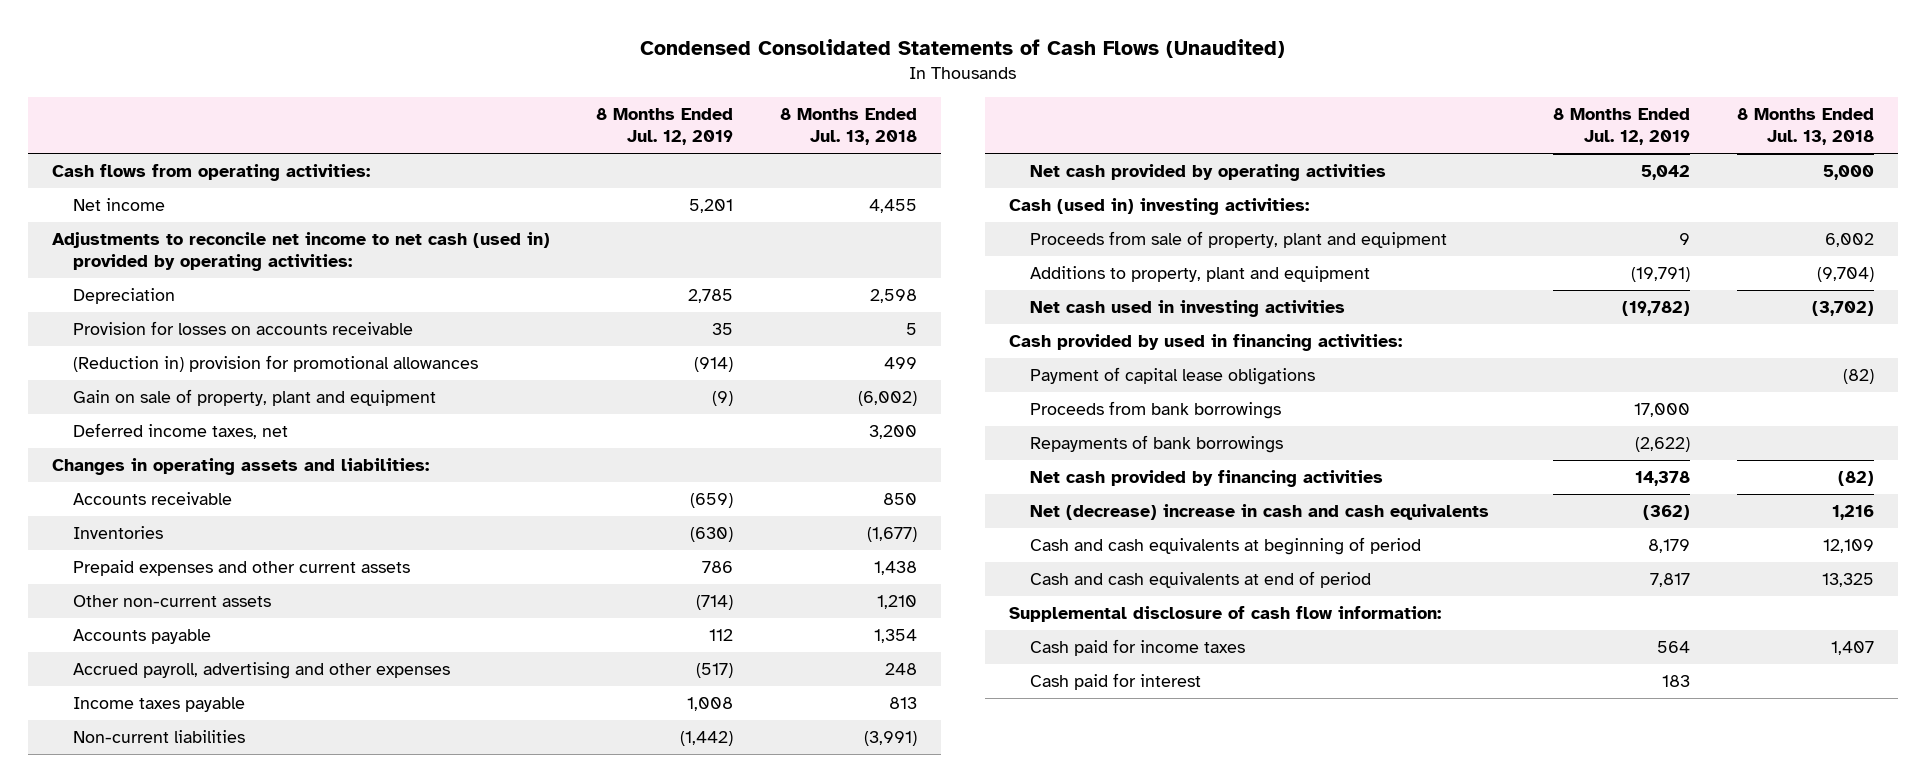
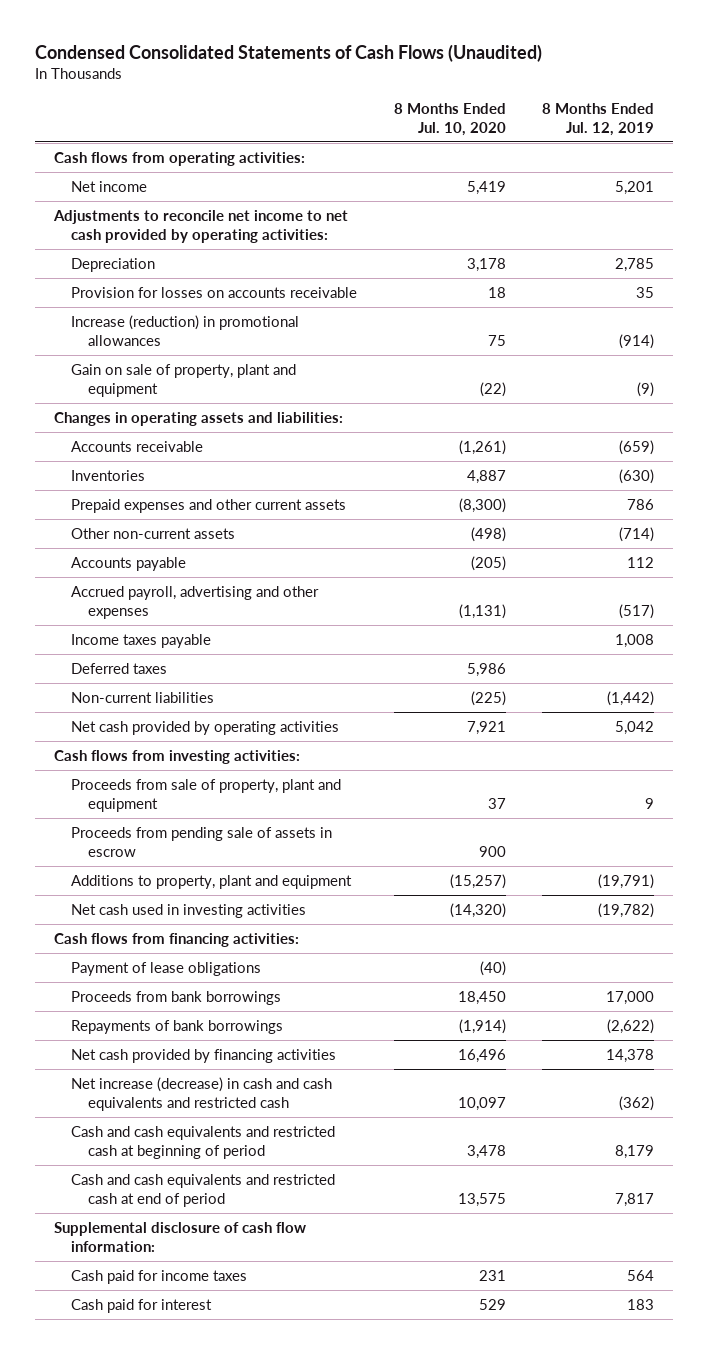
- | 8 Months Ended Jul. 12, 2019 | 8 Months Ended Jul. 13, 2018
+ | 8 Months Ended Jul. 10, 2020 | 8 Months Ended Jul. 12, 2019
- Adjustments to reconcile net income to net cash (used in) provided by operating activities:
+ Adjustments to reconcile net income to net cash provided by operating activities:
- (Reduction in) provision for promotional allowances | (914) | 499
+ Increase (reduction) in promotional allowances | 75 | (914)
- Deferred income taxes, net | | 3,200
+ Deferred taxes | 5,986 |
- Cash (used in) investing activities:
+ Cash flows from investing activities:
+ Proceeds from pending sale of assets in escrow | 900 |
- Cash provided by used in financing activities:
- Payment of capital lease obligations | | (82)
+ Cash flows from financing activities:
+ Payment of lease obligations | (40) |
- Net (decrease) increase in cash and cash equivalents | (362) | 1,216
- Cash and cash equivalents at beginning of period | 8,179 | 12,109
- Cash and cash equivalents at end of period | 7,817 | 13,325
+ Net increase (decrease) in cash and cash equivalents and restricted cash | 10,097 | (362)
+ Cash and cash equivalents and restricted cash at beginning of period | 3,478 | 8,179
+ Cash and cash equivalents and restricted cash at end of period | 13,575 | 7,817

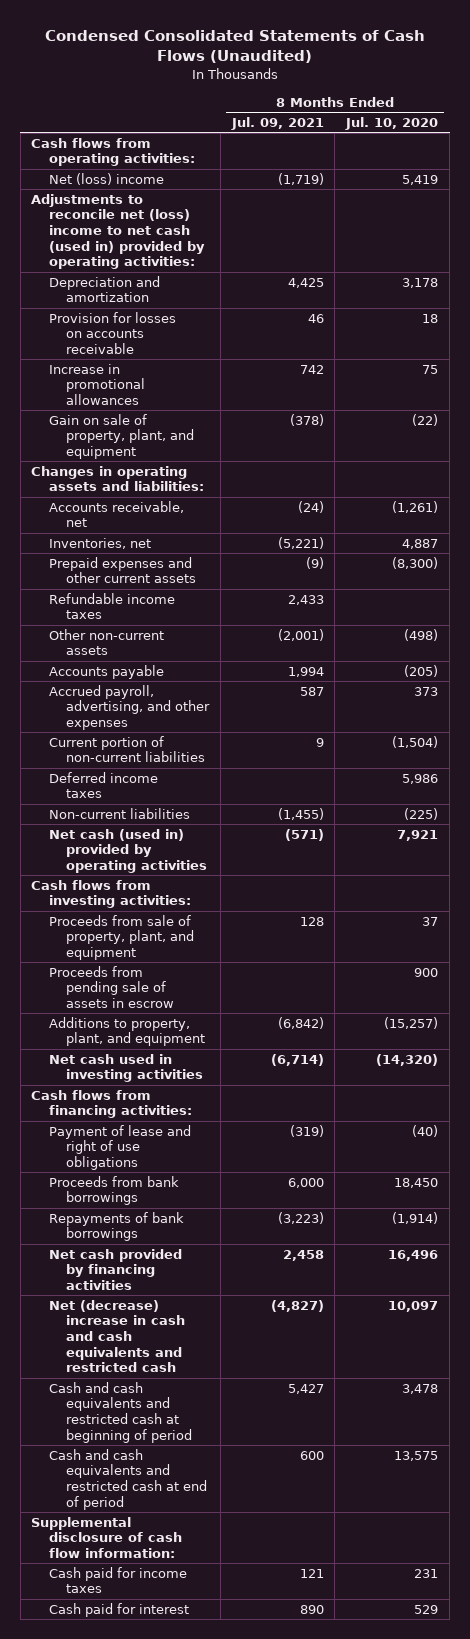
- | 8 Months Ended Jul. 10, 2020 | 8 Months Ended Jul. 12, 2019
+ | 8 Months Ended Jul. 09, 2021 | 8 Months Ended Jul. 10, 2020
- Net income | 5,419 | 5,201
- Adjustments to reconcile net income to net cash provided by operating activities:
- Depreciation | 3,178 | 2,785
+ Net (loss) income | (1,719) | 5,419
+ Adjustments to reconcile net (loss) income to net cash (used in) provided by operating activities:
+ Depreciation and amortization | 4,425 | 3,178
- Increase (reduction) in promotional allowances | 75 | (914)
- Gain on sale of property, plant and equipment | (22) | (9)
+ Increase in promotional allowances | 742 | 75
+ Gain on sale of property, plant, and equipment | (378) | (22)
- Accounts receivable | (1,261) | (659)
- Inventories | 4,887 | (630)
+ Accounts receivable, net | (24) | (1,261)
+ Inventories, net | (5,221) | 4,887
+ Refundable income taxes | 2,433 |
- Accrued payroll, advertising and other expenses | (1,131) | (517)
- Income taxes payable | | 1,008
- Deferred taxes | 5,986 |
+ Accrued payroll, advertising, and other expenses | 587 | 373
+ Current portion of non-current liabilities | 9 | (1,504)
+ Deferred income taxes | | 5,986
- Net cash provided by operating activities | 7,921 | 5,042
+ Net cash (used in) provided by operating activities | (571) | 7,921
- Proceeds from sale of property, plant and equipment | 37 | 9
+ Proceeds from sale of property, plant, and equipment | 128 | 37
- Additions to property, plant and equipment | (15,257) | (19,791)
+ Additions to property, plant, and equipment | (6,842) | (15,257)
- Payment of lease obligations | (40) |
+ Payment of lease and right of use obligations | (319) | (40)
- Net increase (decrease) in cash and cash equivalents and restricted cash | 10,097 | (362)
+ Net (decrease) increase in cash and cash equivalents and restricted cash | (4,827) | 10,097

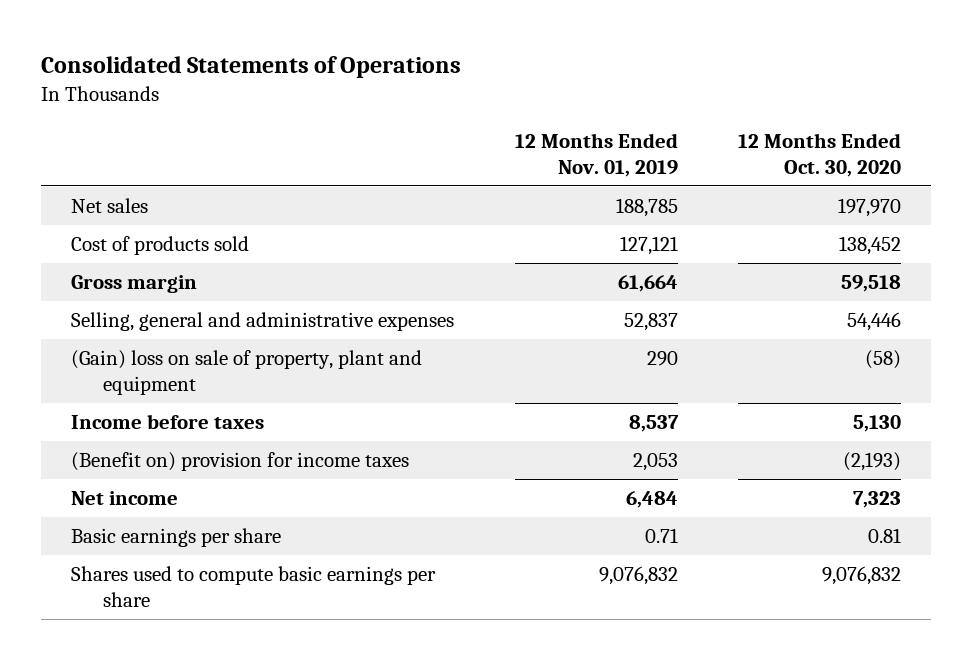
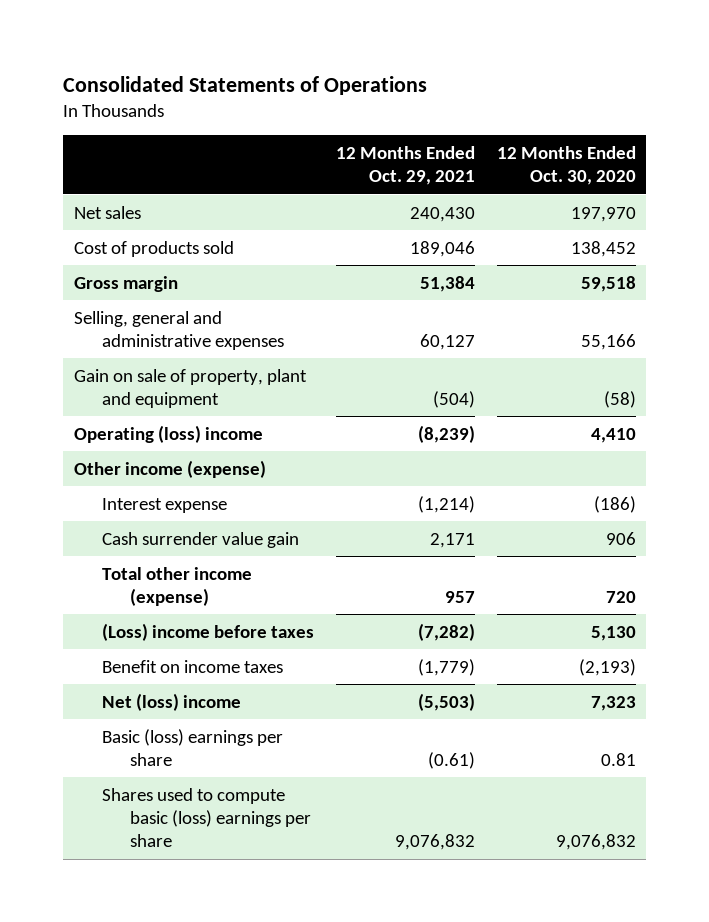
- | 12 Months Ended Nov. 01, 2019 | 12 Months Ended Oct. 30, 2020
+ | 12 Months Ended Oct. 29, 2021 | 12 Months Ended Oct. 30, 2020
- Selling, general and administrative expenses | 52,837 | 54,446
- (Gain) loss on sale of property, plant and equipment | 290 | (58)
- Income before taxes | 8,537 | 5,130
- (Benefit on) provision for income taxes | 2,053 | (2,193)
- Net income | 6,484 | 7,323
- Basic earnings per share | 0.71 | 0.81
- Shares used to compute basic earnings per share | 9,076,832 | 9,076,832
+ Selling, general and administrative expenses | 60,127 | 55,166
+ Gain on sale of property, plant and equipment | (504) | (58)
+ Operating (loss) income | (8,239) | 4,410
+ Other income (expense)
+ Interest expense | (1,214) | (186)
+ Cash surrender value gain | 2,171 | 906
+ Total other income (expense) | 957 | 720
+ (Loss) income before taxes | (7,282) | 5,130
+ Benefit on income taxes | (1,779) | (2,193)
+ Net (loss) income | (5,503) | 7,323
+ Basic (loss) earnings per share | (0.61) | 0.81
+ Shares used to compute basic (loss) earnings per share | 9,076,832 | 9,076,832

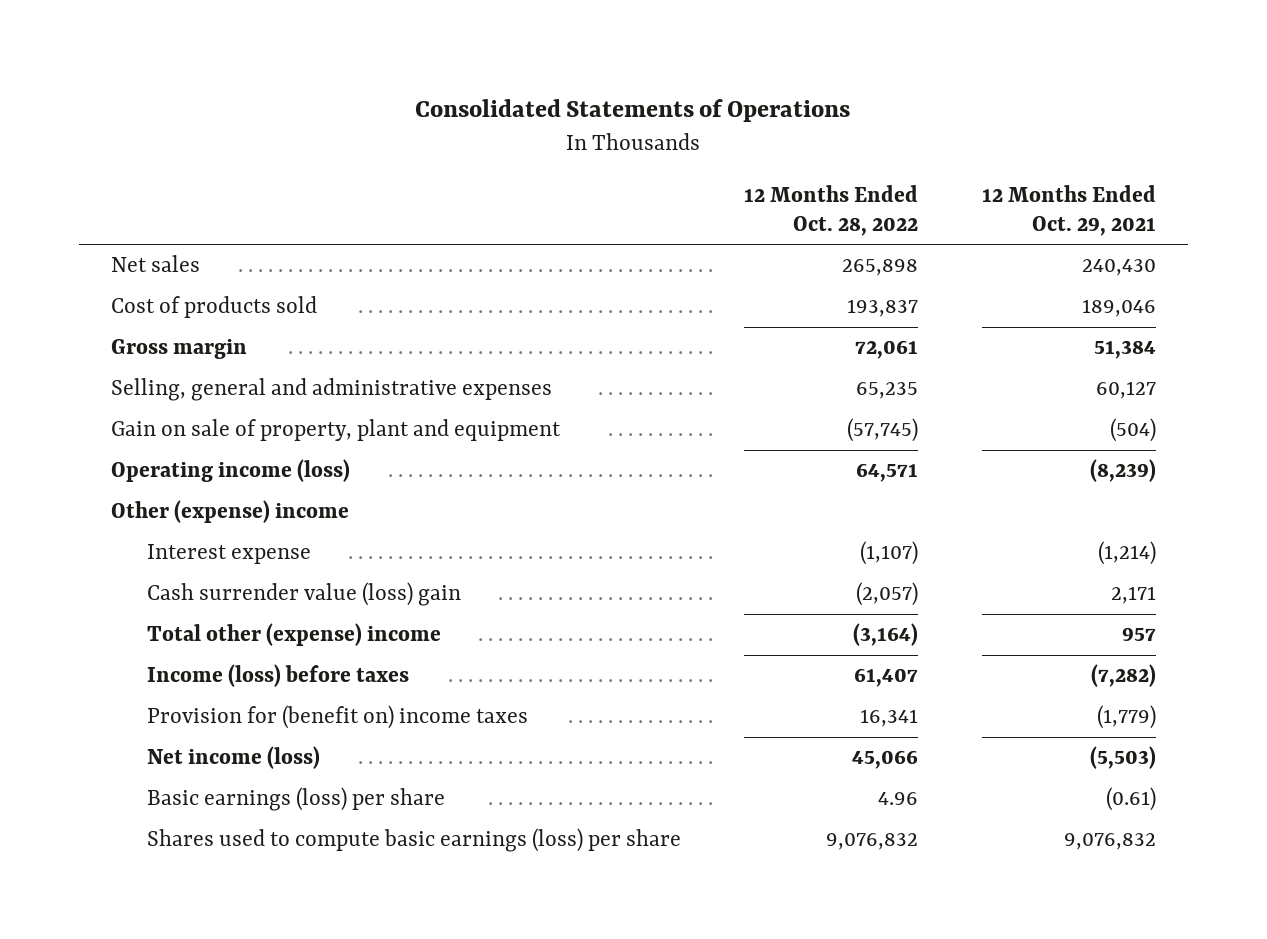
- | 12 Months Ended Oct. 29, 2021 | 12 Months Ended Oct. 30, 2020
+ | 12 Months Ended Oct. 28, 2022 | 12 Months Ended Oct. 29, 2021
- Operating (loss) income | (8,239) | 4,410
- Other income (expense)
+ Operating income (loss) | 64,571 | (8,239)
+ Other (expense) income
- Cash surrender value gain | 2,171 | 906
- Total other income (expense) | 957 | 720
- (Loss) income before taxes | (7,282) | 5,130
- Benefit on income taxes | (1,779) | (2,193)
- Net (loss) income | (5,503) | 7,323
- Basic (loss) earnings per share | (0.61) | 0.81
- Shares used to compute basic (loss) earnings per share | 9,076,832 | 9,076,832
+ Cash surrender value (loss) gain | (2,057) | 2,171
+ Total other (expense) income | (3,164) | 957
+ Income (loss) before taxes | 61,407 | (7,282)
+ Provision for (benefit on) income taxes | 16,341 | (1,779)
+ Net income (loss) | 45,066 | (5,503)
+ Basic earnings (loss) per share | 4.96 | (0.61)
+ Shares used to compute basic earnings (loss) per share | 9,076,832 | 9,076,832

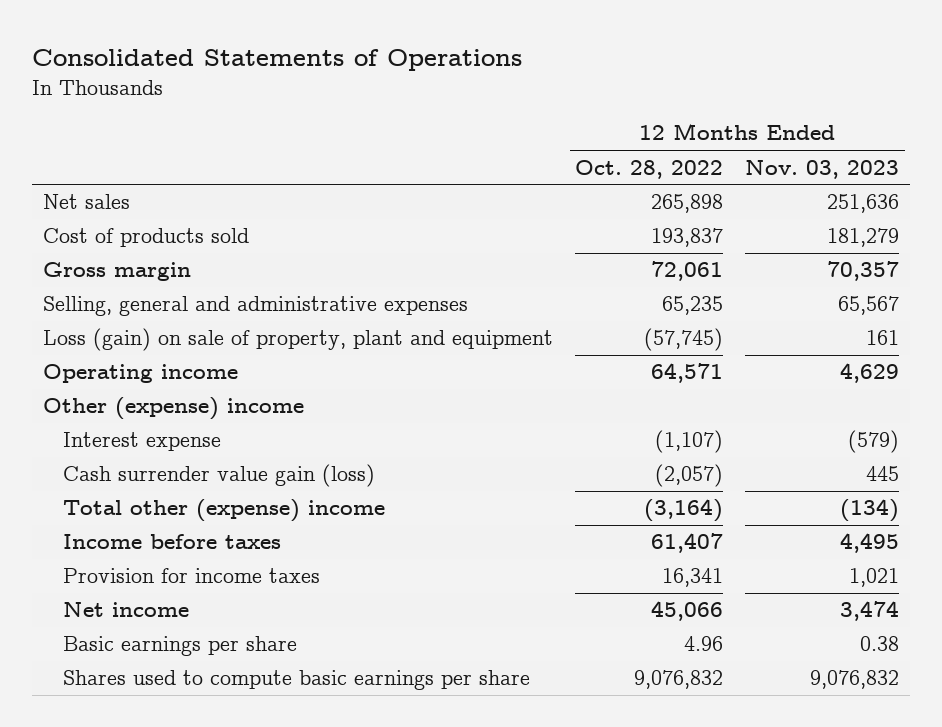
- | 12 Months Ended Oct. 28, 2022 | 12 Months Ended Oct. 29, 2021
+ | 12 Months Ended Oct. 28, 2022 | 12 Months Ended Nov. 03, 2023
- Gain on sale of property, plant and equipment | (57,745) | (504)
- Operating income (loss) | 64,571 | (8,239)
+ Loss (gain) on sale of property, plant and equipment | (57,745) | 161
+ Operating income | 64,571 | 4,629
- Cash surrender value (loss) gain | (2,057) | 2,171
+ Cash surrender value gain (loss) | (2,057) | 445
- Income (loss) before taxes | 61,407 | (7,282)
- Provision for (benefit on) income taxes | 16,341 | (1,779)
- Net income (loss) | 45,066 | (5,503)
- Basic earnings (loss) per share | 4.96 | (0.61)
- Shares used to compute basic earnings (loss) per share | 9,076,832 | 9,076,832
+ Income before taxes | 61,407 | 4,495
+ Provision for income taxes | 16,341 | 1,021
+ Net income | 45,066 | 3,474
+ Basic earnings per share | 4.96 | 0.38
+ Shares used to compute basic earnings per share | 9,076,832 | 9,076,832

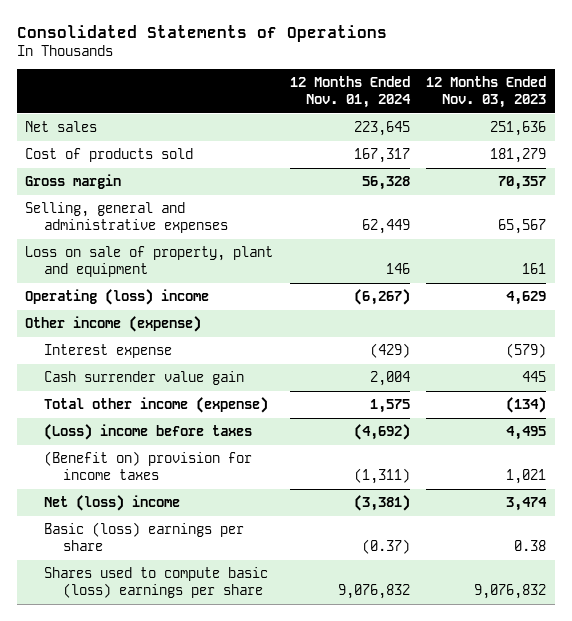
- | 12 Months Ended Oct. 28, 2022 | 12 Months Ended Nov. 03, 2023
+ | 12 Months Ended Nov. 01, 2024 | 12 Months Ended Nov. 03, 2023
- Loss (gain) on sale of property, plant and equipment | (57,745) | 161
- Operating income | 64,571 | 4,629
- Other (expense) income
+ Loss on sale of property, plant and equipment | 146 | 161
+ Operating (loss) income | (6,267) | 4,629
+ Other income (expense)
- Cash surrender value gain (loss) | (2,057) | 445
- Total other (expense) income | (3,164) | (134)
- Income before taxes | 61,407 | 4,495
- Provision for income taxes | 16,341 | 1,021
- Net income | 45,066 | 3,474
- Basic earnings per share | 4.96 | 0.38
- Shares used to compute basic earnings per share | 9,076,832 | 9,076,832
+ Cash surrender value gain | 2,004 | 445
+ Total other income (expense) | 1,575 | (134)
+ (Loss) income before taxes | (4,692) | 4,495
+ (Benefit on) provision for income taxes | (1,311) | 1,021
+ Net (loss) income | (3,381) | 3,474
+ Basic (loss) earnings per share | (0.37) | 0.38
+ Shares used to compute basic (loss) earnings per share | 9,076,832 | 9,076,832

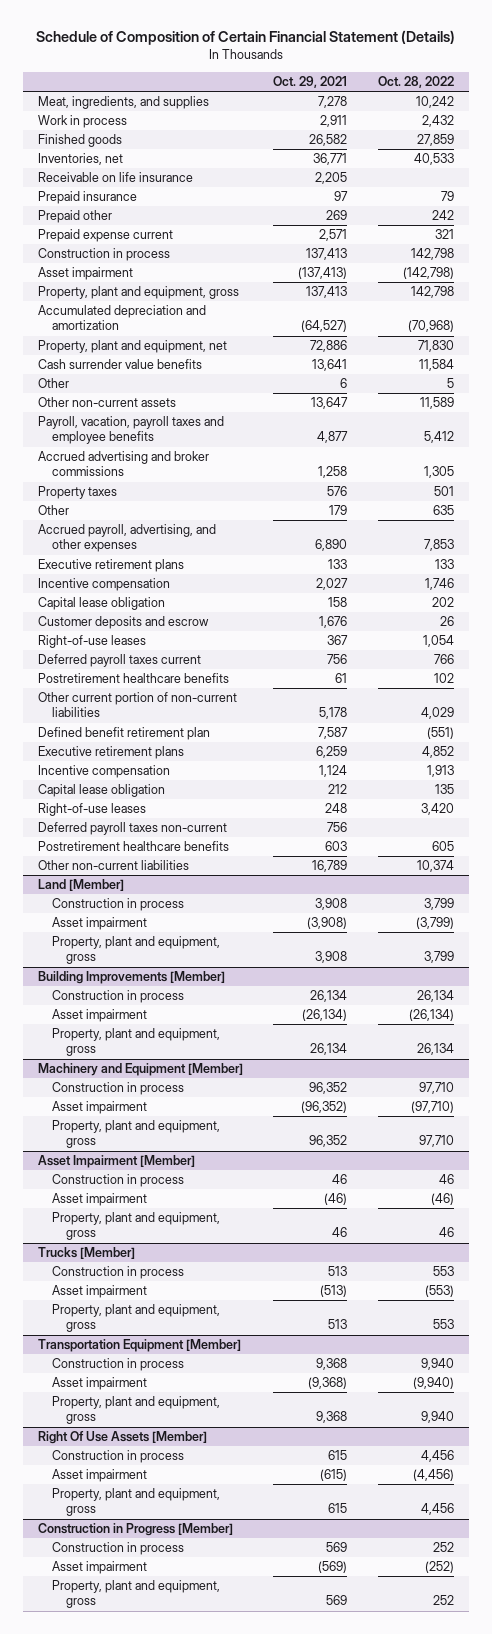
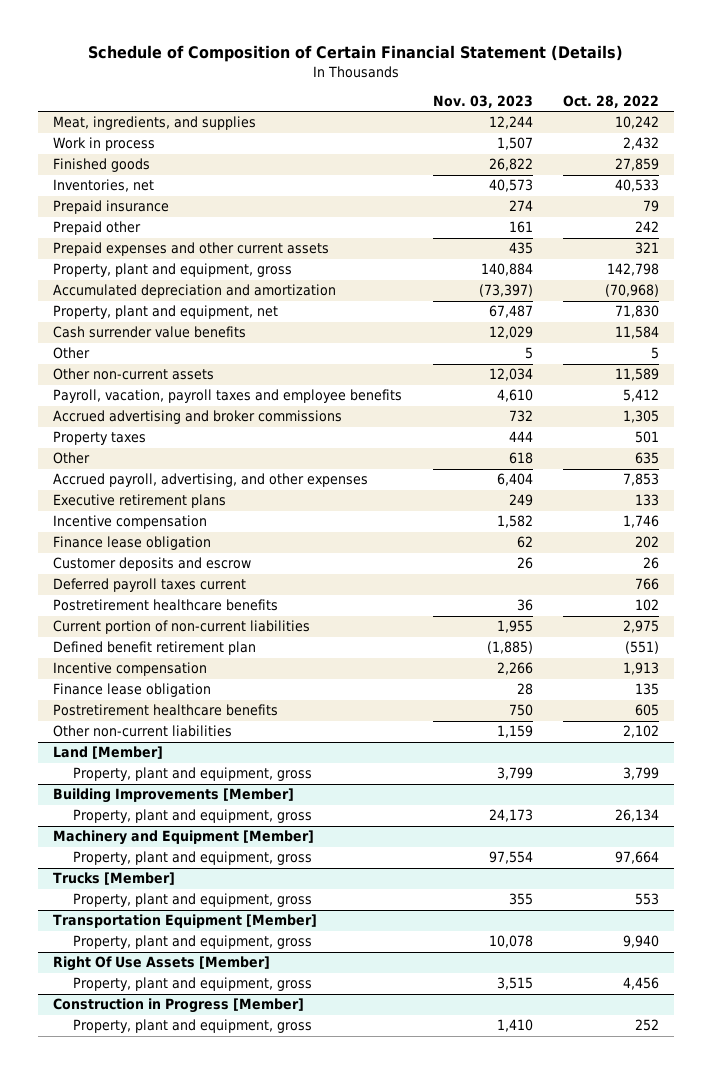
- | Oct. 29, 2021 | Oct. 28, 2022
+ | Nov. 03, 2023 | Oct. 28, 2022
- Receivable on life insurance | 2,205 |
- Prepaid expense current | 2,571 | 321
- Construction in process | 137,413 | 142,798
- Asset impairment | (137,413) | (142,798)
+ Prepaid expenses and other current assets | 435 | 321
- Capital lease obligation | 158 | 202
+ Finance lease obligation | 62 | 202
- Right-of-use leases | 367 | 1,054
- Other current portion of non-current liabilities | 5,178 | 4,029
+ Current portion of non-current liabilities | 1,955 | 2,975
- Executive retirement plans | 6,259 | 4,852
- Capital lease obligation | 212 | 135
- Right-of-use leases | 248 | 3,420
- Deferred payroll taxes non-current | 756 |
+ Finance lease obligation | 28 | 135
- Other non-current liabilities | 16,789 | 10,374
+ Other non-current liabilities | 1,159 | 2,102
@ Land [Member]
- Construction in process | 3,908 | 3,799
- Asset impairment | (3,908) | (3,799)
@ Building Improvements [Member]
- Construction in process | 26,134 | 26,134
- Asset impairment | (26,134) | (26,134)
@ Machinery and Equipment [Member]
- Construction in process | 96,352 | 97,710
- Asset impairment | (96,352) | (97,710)
- Property, plant and equipment, gross | 96,352 | 97,710
- Asset Impairment [Member]
- Construction in process | 46 | 46
- Asset impairment | (46) | (46)
- Property, plant and equipment, gross | 46 | 46
@ Machinery and Equipment [Member]
+ Property, plant and equipment, gross | 97,554 | 97,664
@ Trucks [Member]
- Construction in process | 513 | 553
- Asset impairment | (513) | (553)
@ Transportation Equipment [Member]
- Construction in process | 9,368 | 9,940
- Asset impairment | (9,368) | (9,940)
@ Right Of Use Assets [Member]
- Construction in process | 615 | 4,456
- Asset impairment | (615) | (4,456)
@ Construction in Progress [Member]
- Construction in process | 569 | 252
- Asset impairment | (569) | (252)

